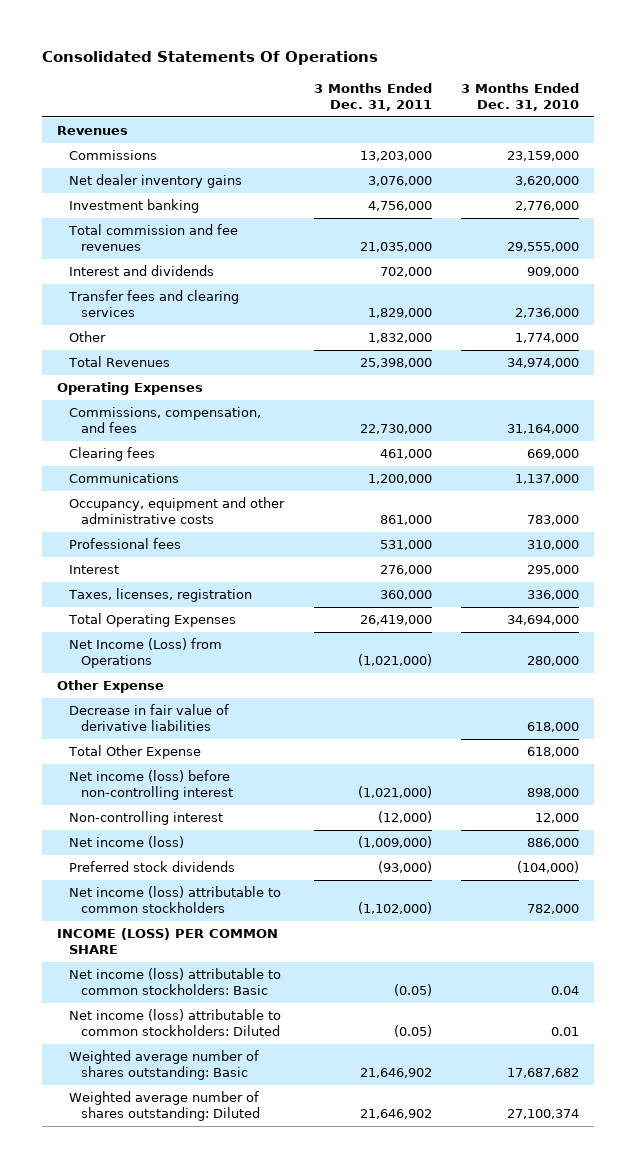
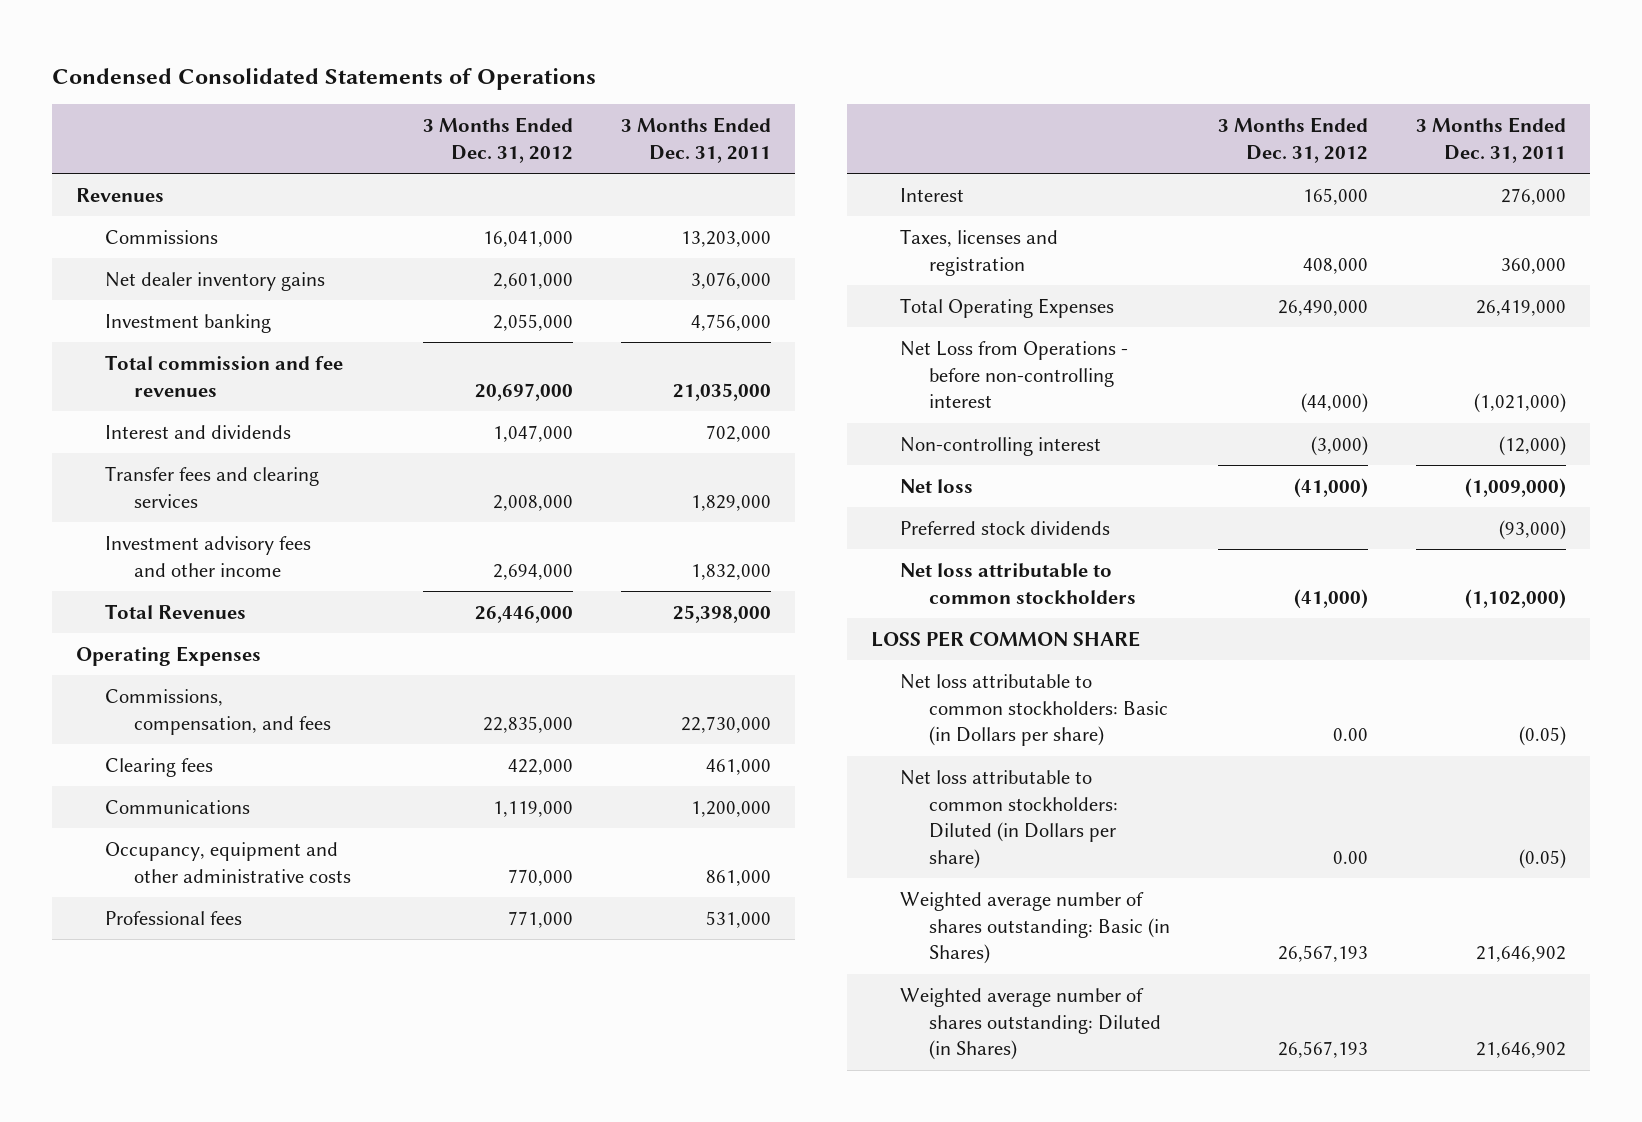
- Consolidated Statements Of Operations
+ Condensed Consolidated Statements of Operations
- | 3 Months Ended Dec. 31, 2011 | 3 Months Ended Dec. 31, 2010
+ | 3 Months Ended Dec. 31, 2012 | 3 Months Ended Dec. 31, 2011
- Other | 1,832,000 | 1,774,000
+ Investment advisory fees and other income | 2,694,000 | 1,832,000
- Taxes, licenses, registration | 360,000 | 336,000
+ Taxes, licenses and registration | 408,000 | 360,000
- Net Income (Loss) from Operations | (1,021,000) | 280,000
- Other Expense
- Decrease in fair value of derivative liabilities | | 618,000
- Total Other Expense | | 618,000
- Net income (loss) before non-controlling interest | (1,021,000) | 898,000
+ Net Loss from Operations - before non-controlling interest | (44,000) | (1,021,000)
- Net income (loss) | (1,009,000) | 886,000
+ Net loss | (41,000) | (1,009,000)
- Net income (loss) attributable to common stockholders | (1,102,000) | 782,000
- INCOME (LOSS) PER COMMON SHARE
- Net income (loss) attributable to common stockholders: Basic | (0.05) | 0.04
- Net income (loss) attributable to common stockholders: Diluted | (0.05) | 0.01
- Weighted average number of shares outstanding: Basic | 21,646,902 | 17,687,682
- Weighted average number of shares outstanding: Diluted | 21,646,902 | 27,100,374
+ Net loss attributable to common stockholders | (41,000) | (1,102,000)
+ LOSS PER COMMON SHARE
+ Net loss attributable to common stockholders: Basic (in Dollars per share) | 0.00 | (0.05)
+ Net loss attributable to common stockholders: Diluted (in Dollars per share) | 0.00 | (0.05)
+ Weighted average number of shares outstanding: Basic (in Shares) | 26,567,193 | 21,646,902
+ Weighted average number of shares outstanding: Diluted (in Shares) | 26,567,193 | 21,646,902

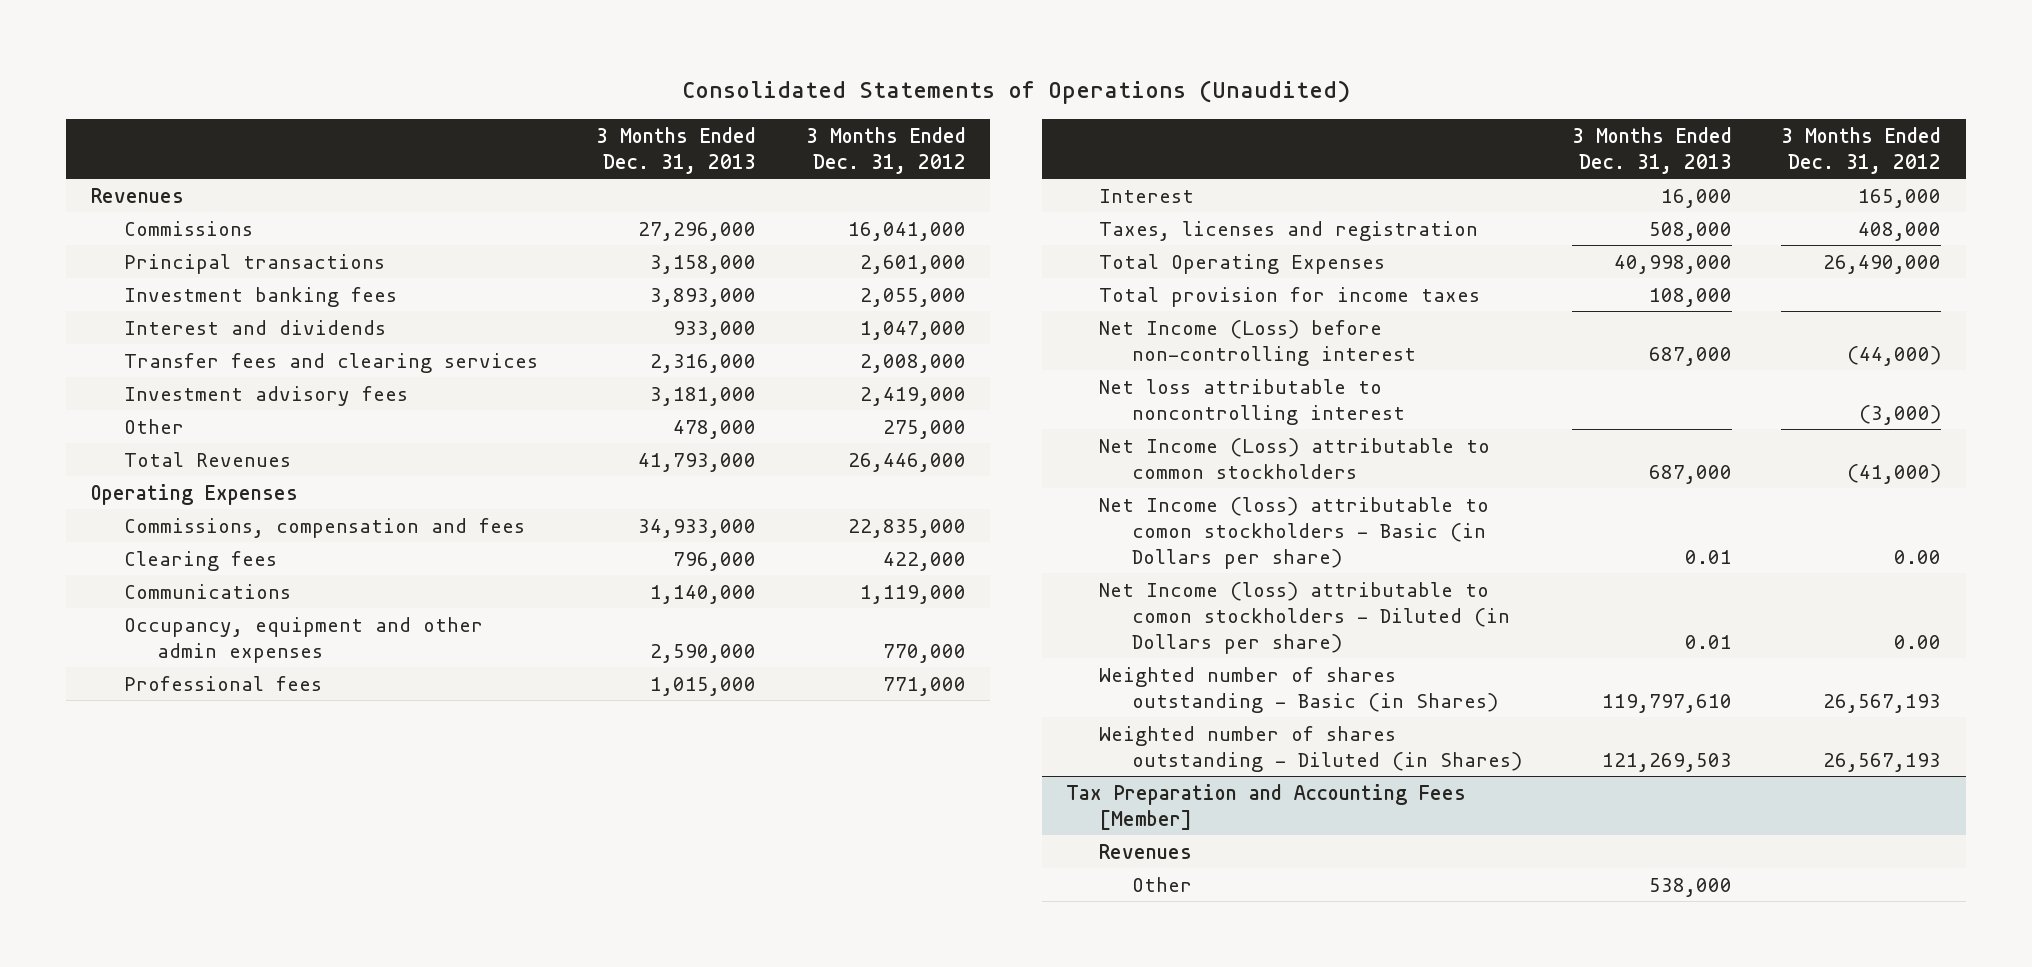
- Condensed Consolidated Statements of Operations
+ Consolidated Statements of Operations (Unaudited)
- | 3 Months Ended Dec. 31, 2012 | 3 Months Ended Dec. 31, 2011
+ | 3 Months Ended Dec. 31, 2013 | 3 Months Ended Dec. 31, 2012
- Net dealer inventory gains | 2,601,000 | 3,076,000
- Investment banking | 2,055,000 | 4,756,000
- Total commission and fee revenues | 20,697,000 | 21,035,000
+ Principal transactions | 3,158,000 | 2,601,000
+ Investment banking fees | 3,893,000 | 2,055,000
- Investment advisory fees and other income | 2,694,000 | 1,832,000
+ Investment advisory fees | 3,181,000 | 2,419,000
+ Other | 478,000 | 275,000
- Commissions, compensation, and fees | 22,835,000 | 22,730,000
+ Commissions, compensation and fees | 34,933,000 | 22,835,000
- Occupancy, equipment and other administrative costs | 770,000 | 861,000
+ Occupancy, equipment and other admin expenses | 2,590,000 | 770,000
- Net Loss from Operations - before non-controlling interest | (44,000) | (1,021,000)
- Non-controlling interest | (3,000) | (12,000)
- Net loss | (41,000) | (1,009,000)
- Preferred stock dividends | | (93,000)
- Net loss attributable to common stockholders | (41,000) | (1,102,000)
- LOSS PER COMMON SHARE
- Net loss attributable to common stockholders: Basic (in Dollars per share) | 0.00 | (0.05)
- Net loss attributable to common stockholders: Diluted (in Dollars per share) | 0.00 | (0.05)
- Weighted average number of shares outstanding: Basic (in Shares) | 26,567,193 | 21,646,902
- Weighted average number of shares outstanding: Diluted (in Shares) | 26,567,193 | 21,646,902
+ Total provision for income taxes | 108,000 |
+ Net Income (Loss) before non-controlling interest | 687,000 | (44,000)
+ Net loss attributable to noncontrolling interest | | (3,000)
+ Net Income (Loss) attributable to common stockholders | 687,000 | (41,000)
+ Net Income (loss) attributable to comon stockholders - Basic (in Dollars per share) | 0.01 | 0.00
+ Net Income (loss) attributable to comon stockholders - Diluted (in Dollars per share) | 0.01 | 0.00
+ Weighted number of shares outstanding - Basic (in Shares) | 119,797,610 | 26,567,193
+ Weighted number of shares outstanding - Diluted (in Shares) | 121,269,503 | 26,567,193
+ Tax Preparation and Accounting Fees [Member]
+ Revenues
+ Other | 538,000 |

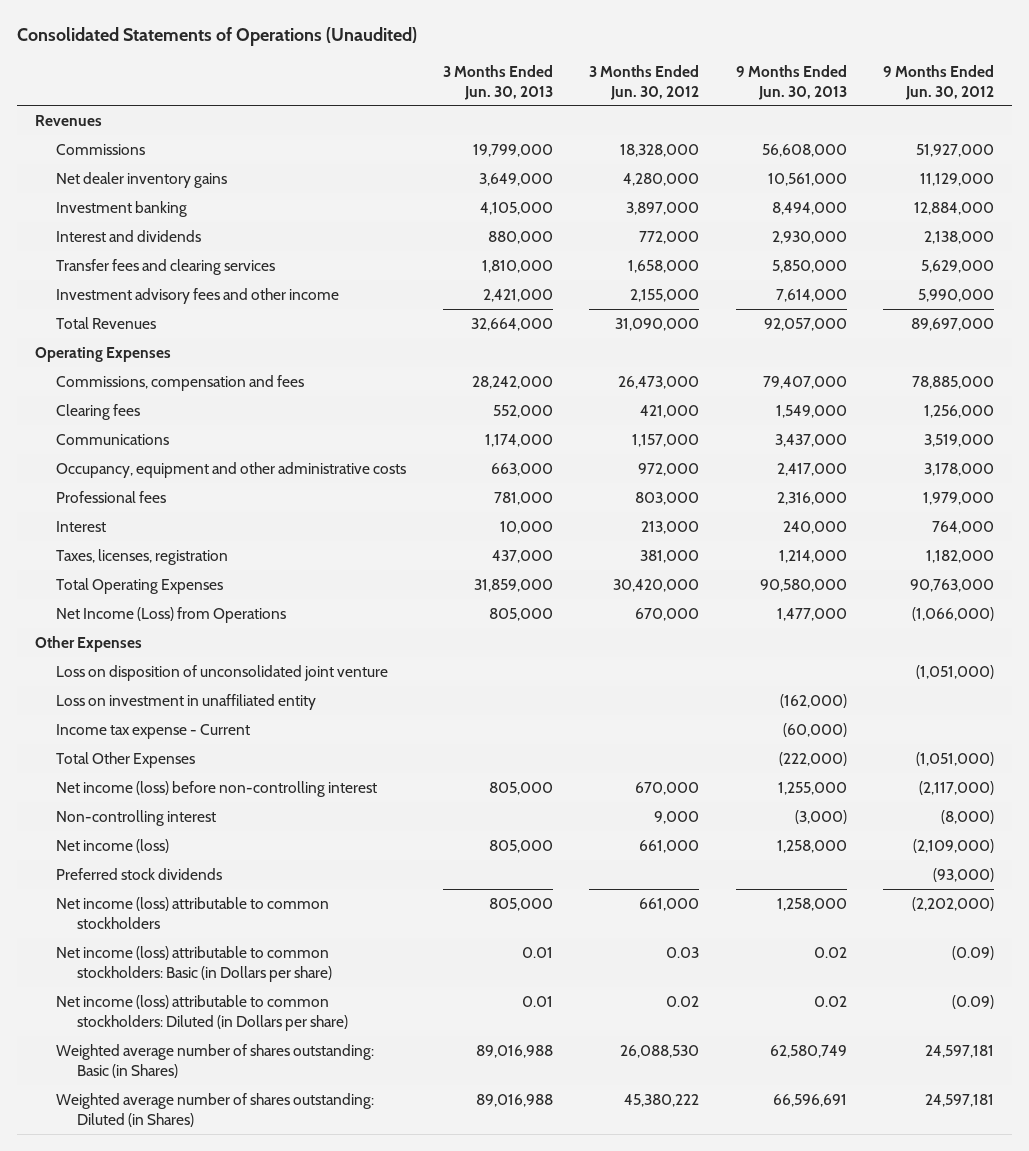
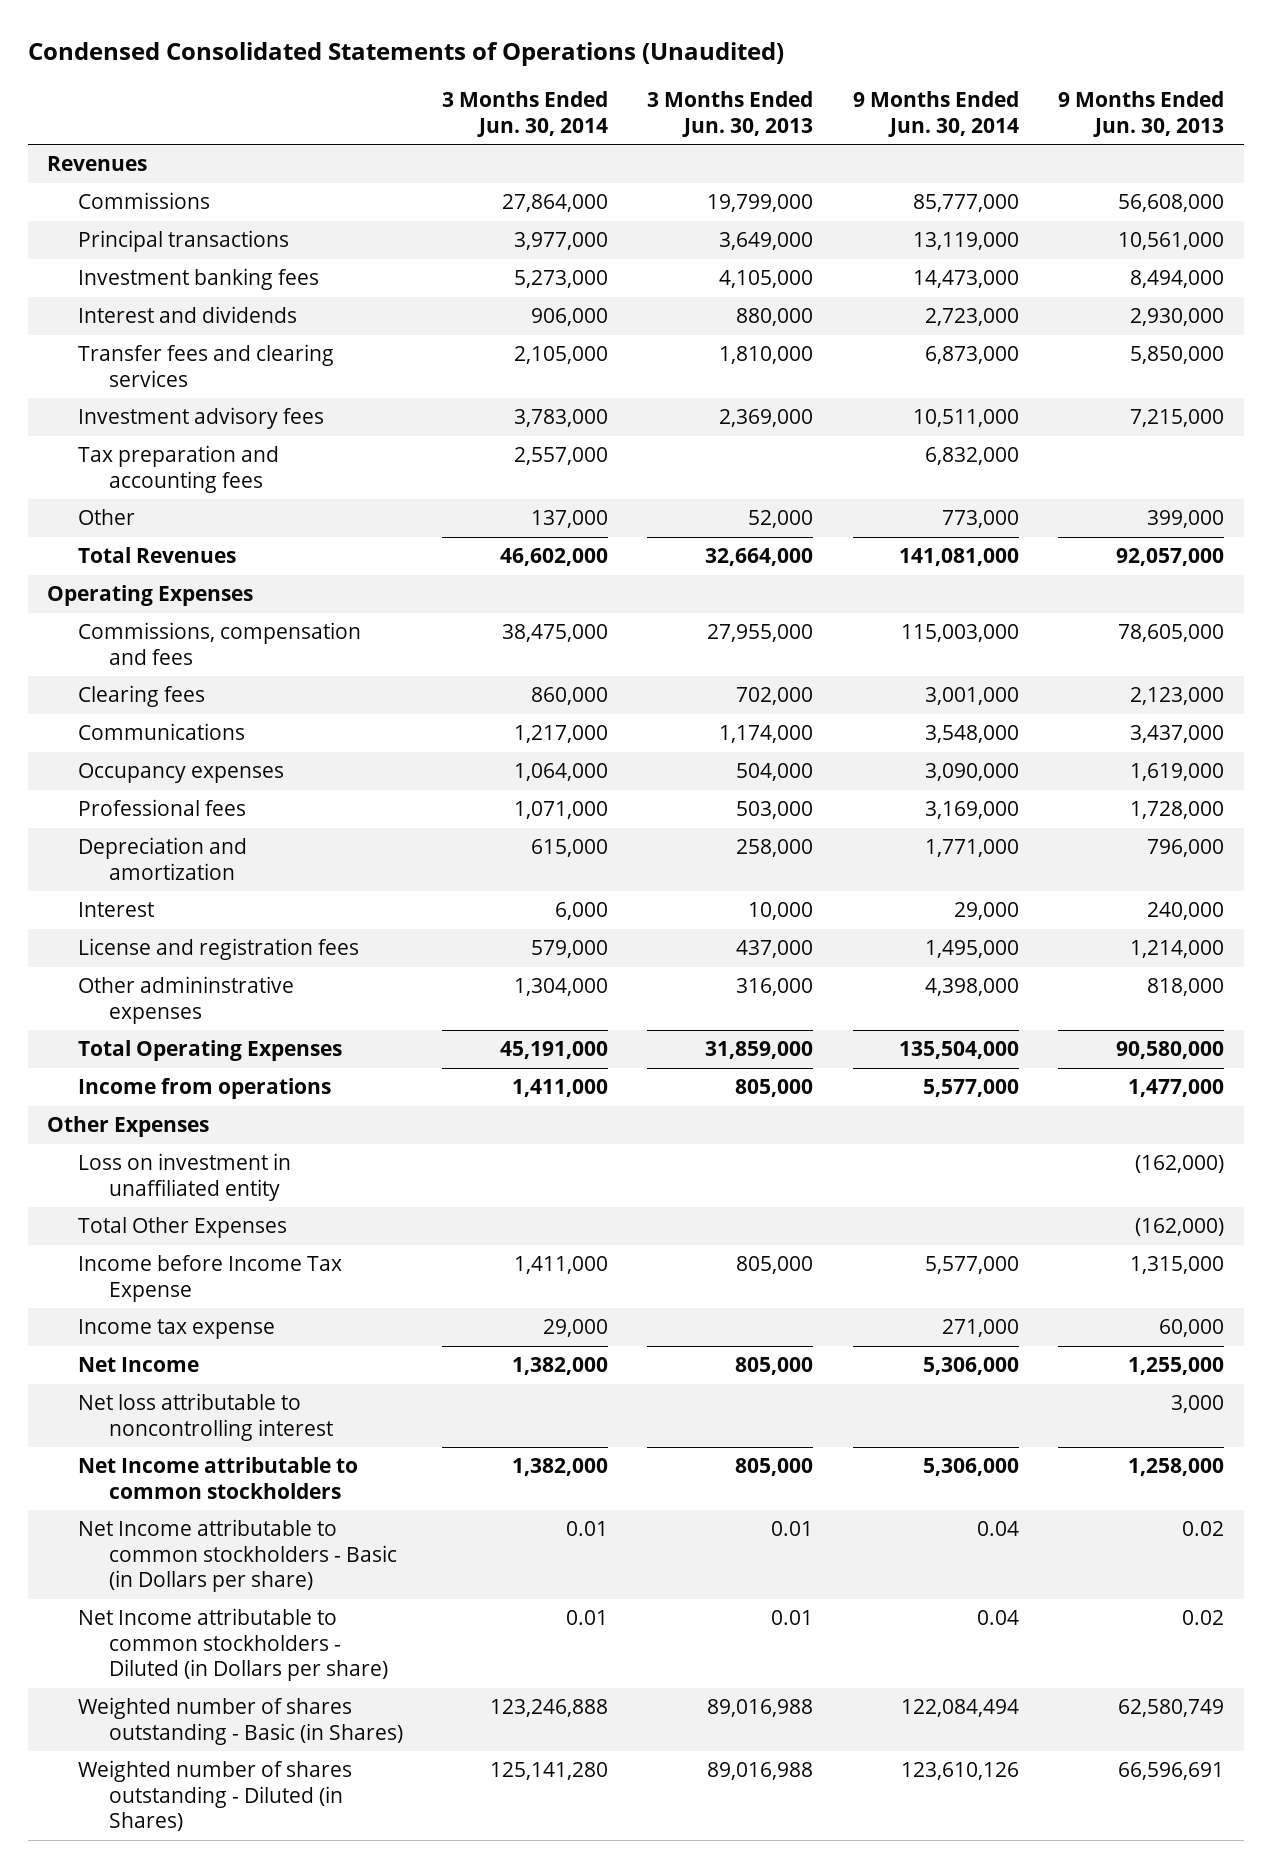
- Consolidated Statements of Operations (Unaudited)
+ Condensed Consolidated Statements of Operations (Unaudited)
- | 3 Months Ended Jun. 30, 2013 | 3 Months Ended Jun. 30, 2012 | 9 Months Ended Jun. 30, 2013 | 9 Months Ended Jun. 30, 2012
+ | 3 Months Ended Jun. 30, 2014 | 3 Months Ended Jun. 30, 2013 | 9 Months Ended Jun. 30, 2014 | 9 Months Ended Jun. 30, 2013
- Net dealer inventory gains | 3,649,000 | 4,280,000 | 10,561,000 | 11,129,000
- Investment banking | 4,105,000 | 3,897,000 | 8,494,000 | 12,884,000
+ Principal transactions | 3,977,000 | 3,649,000 | 13,119,000 | 10,561,000
+ Investment banking fees | 5,273,000 | 4,105,000 | 14,473,000 | 8,494,000
- Investment advisory fees and other income | 2,421,000 | 2,155,000 | 7,614,000 | 5,990,000
+ Investment advisory fees | 3,783,000 | 2,369,000 | 10,511,000 | 7,215,000
+ Tax preparation and accounting fees | 2,557,000 | | 6,832,000 |
+ Other | 137,000 | 52,000 | 773,000 | 399,000
- Commissions, compensation and fees | 28,242,000 | 26,473,000 | 79,407,000 | 78,885,000
- Clearing fees | 552,000 | 421,000 | 1,549,000 | 1,256,000
+ Commissions, compensation and fees | 38,475,000 | 27,955,000 | 115,003,000 | 78,605,000
+ Clearing fees | 860,000 | 702,000 | 3,001,000 | 2,123,000
- Occupancy, equipment and other administrative costs | 663,000 | 972,000 | 2,417,000 | 3,178,000
- Professional fees | 781,000 | 803,000 | 2,316,000 | 1,979,000
+ Occupancy expenses | 1,064,000 | 504,000 | 3,090,000 | 1,619,000
+ Professional fees | 1,071,000 | 503,000 | 3,169,000 | 1,728,000
+ Depreciation and amortization | 615,000 | 258,000 | 1,771,000 | 796,000
- Taxes, licenses, registration | 437,000 | 381,000 | 1,214,000 | 1,182,000
+ License and registration fees | 579,000 | 437,000 | 1,495,000 | 1,214,000
+ Other admininstrative expenses | 1,304,000 | 316,000 | 4,398,000 | 818,000
- Net Income (Loss) from Operations | 805,000 | 670,000 | 1,477,000 | (1,066,000)
+ Income from operations | 1,411,000 | 805,000 | 5,577,000 | 1,477,000
- Loss on disposition of unconsolidated joint venture | | | | (1,051,000)
- Income tax expense - Current | | | (60,000) |
- Total Other Expenses | | | (222,000) | (1,051,000)
- Net income (loss) before non-controlling interest | 805,000 | 670,000 | 1,255,000 | (2,117,000)
- Non-controlling interest | | 9,000 | (3,000) | (8,000)
- Net income (loss) | 805,000 | 661,000 | 1,258,000 | (2,109,000)
- Preferred stock dividends | | | | (93,000)
- Net income (loss) attributable to common stockholders | 805,000 | 661,000 | 1,258,000 | (2,202,000)
- Net income (loss) attributable to common stockholders: Basic (in Dollars per share) | 0.01 | 0.03 | 0.02 | (0.09)
- Net income (loss) attributable to common stockholders: Diluted (in Dollars per share) | 0.01 | 0.02 | 0.02 | (0.09)
- Weighted average number of shares outstanding: Basic (in Shares) | 89,016,988 | 26,088,530 | 62,580,749 | 24,597,181
- Weighted average number of shares outstanding: Diluted (in Shares) | 89,016,988 | 45,380,222 | 66,596,691 | 24,597,181
+ Total Other Expenses | | | | (162,000)
+ Income before Income Tax Expense | 1,411,000 | 805,000 | 5,577,000 | 1,315,000
+ Income tax expense | 29,000 | | 271,000 | 60,000
+ Net Income | 1,382,000 | 805,000 | 5,306,000 | 1,255,000
+ Net loss attributable to noncontrolling interest | | | | 3,000
+ Net Income attributable to common stockholders | 1,382,000 | 805,000 | 5,306,000 | 1,258,000
+ Net Income attributable to common stockholders - Basic (in Dollars per share) | 0.01 | 0.01 | 0.04 | 0.02
+ Net Income attributable to common stockholders - Diluted (in Dollars per share) | 0.01 | 0.01 | 0.04 | 0.02
+ Weighted number of shares outstanding - Basic (in Shares) | 123,246,888 | 89,016,988 | 122,084,494 | 62,580,749
+ Weighted number of shares outstanding - Diluted (in Shares) | 125,141,280 | 89,016,988 | 123,610,126 | 66,596,691

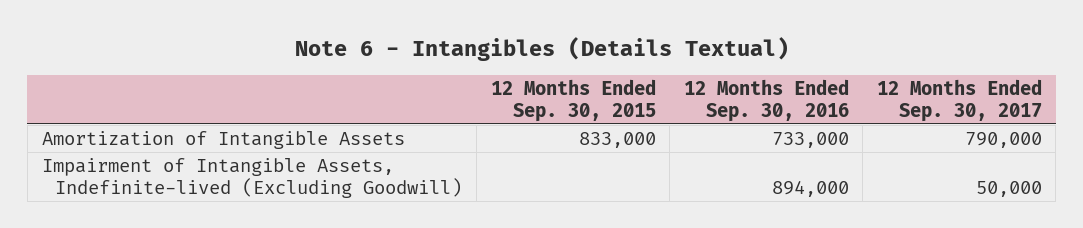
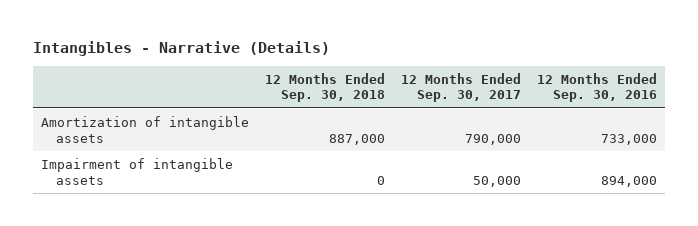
- Note 6 - Intangibles (Details Textual)
+ Intangibles - Narrative (Details)
- | 12 Months Ended Sep. 30, 2015 | 12 Months Ended Sep. 30, 2016 | 12 Months Ended Sep. 30, 2017
+ | 12 Months Ended Sep. 30, 2018 | 12 Months Ended Sep. 30, 2017 | 12 Months Ended Sep. 30, 2016
- Amortization of Intangible Assets | 833,000 | 733,000 | 790,000
- Impairment of Intangible Assets, Indefinite-lived (Excluding Goodwill) | | 894,000 | 50,000
+ Amortization of intangible assets | 887,000 | 790,000 | 733,000
+ Impairment of intangible assets | 0 | 50,000 | 894,000

